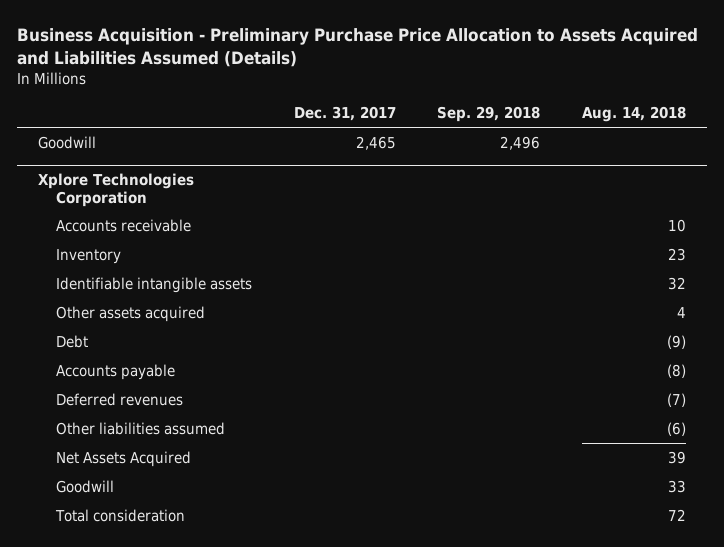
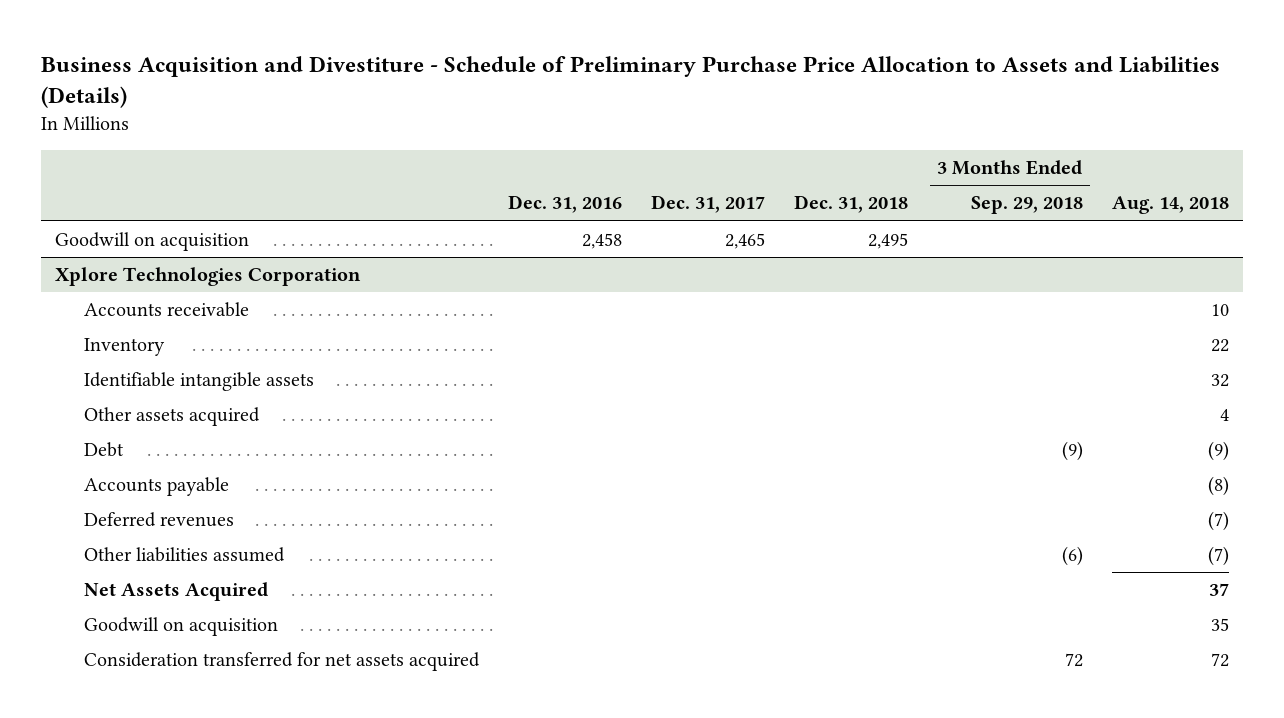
- Business Acquisition - Preliminary Purchase Price Allocation to Assets Acquired and Liabilities Assumed (Details)
+ Business Acquisition and Divestiture - Schedule of Preliminary Purchase Price Allocation to Assets and Liabilities (Details)
- | Dec. 31, 2017 | Sep. 29, 2018 | Aug. 14, 2018
+ | Dec. 31, 2016 | Dec. 31, 2017 | Dec. 31, 2018 | 3 Months Ended Sep. 29, 2018 | Aug. 14, 2018
- Goodwill | 2,465 | 2,496 |
+ Goodwill on acquisition | 2,458 | 2,465 | 2,495 | |
@ Xplore Technologies Corporation
- Inventory | | | 23
+ Inventory | | | | | 22
- Other liabilities assumed | | | (6)
- Net Assets Acquired | | | 39
- Goodwill | | | 33
- Total consideration | | | 72
+ Other liabilities assumed | | | | (6) | (7)
+ Net Assets Acquired | | | | | 37
+ Goodwill on acquisition | | | | | 35
+ Consideration transferred for net assets acquired | | | | 72 | 72

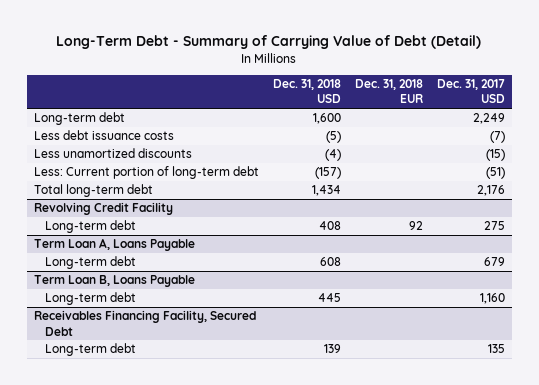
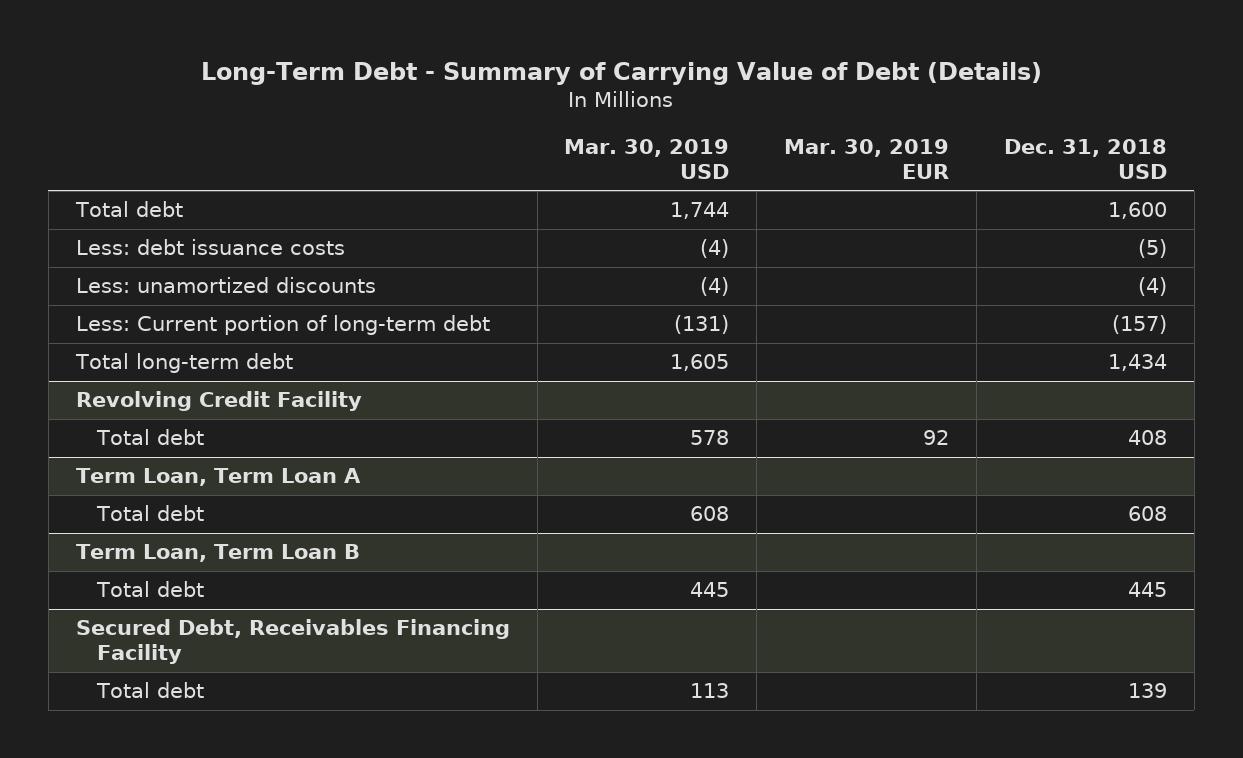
- Long-Term Debt - Summary of Carrying Value of Debt (Detail)
+ Long-Term Debt - Summary of Carrying Value of Debt (Details)
- | Dec. 31, 2018 USD | Dec. 31, 2018 EUR | Dec. 31, 2017 USD
+ | Mar. 30, 2019 USD | Mar. 30, 2019 EUR | Dec. 31, 2018 USD
- Long-term debt | 1,600 | | 2,249
- Less debt issuance costs | (5) | | (7)
- Less unamortized discounts | (4) | | (15)
+ Total debt | 1,744 | | 1,600
+ Less: debt issuance costs | (4) | | (5)
+ Less: unamortized discounts | (4) | | (4)
@ Revolving Credit Facility
- Long-term debt | 408 | 92 | 275
- Term Loan A, Loans Payable
- Long-term debt | 608 | | 679
- Term Loan B, Loans Payable
- Long-term debt | 445 | | 1,160
- Receivables Financing Facility, Secured Debt
- Long-term debt | 139 | | 135
@ Revolving Credit Facility
+ Total debt | 578 | 92 | 408
+ Term Loan, Term Loan A
+ Total debt | 608 | | 608
+ Term Loan, Term Loan B
+ Total debt | 445 | | 445
+ Secured Debt, Receivables Financing Facility
+ Total debt | 113 | | 139

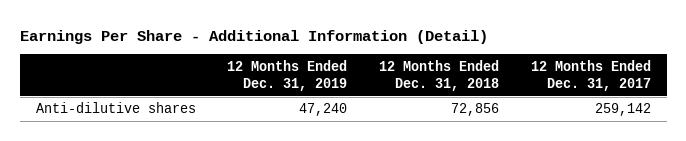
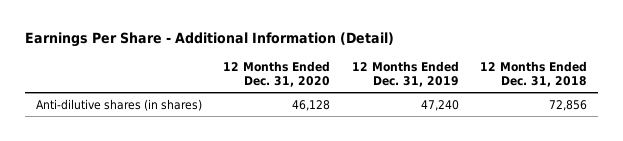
- | 12 Months Ended Dec. 31, 2019 | 12 Months Ended Dec. 31, 2018 | 12 Months Ended Dec. 31, 2017
+ | 12 Months Ended Dec. 31, 2020 | 12 Months Ended Dec. 31, 2019 | 12 Months Ended Dec. 31, 2018
- Anti-dilutive shares | 47,240 | 72,856 | 259,142
+ Anti-dilutive shares (in shares) | 46,128 | 47,240 | 72,856

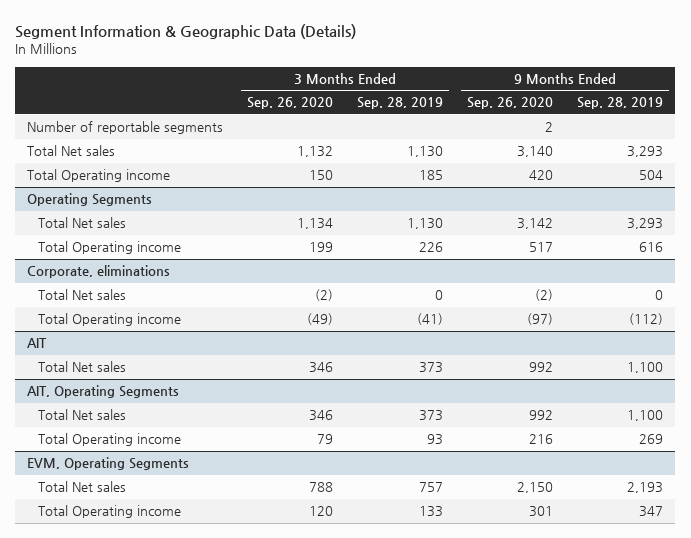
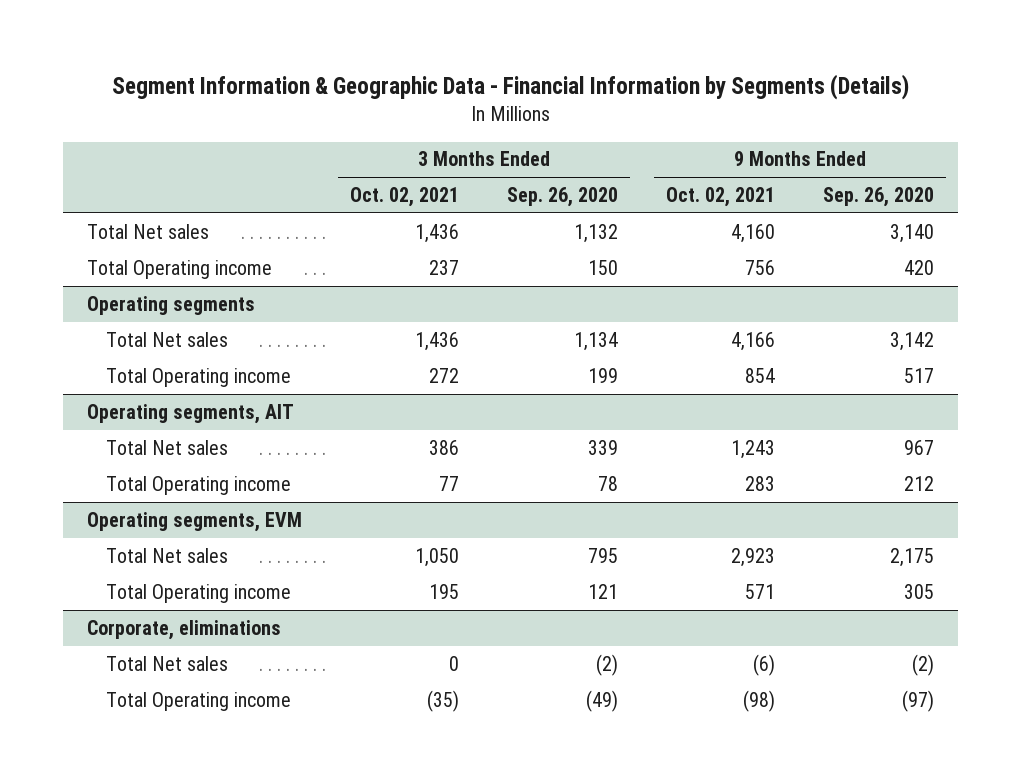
- Segment Information & Geographic Data (Details)
+ Segment Information & Geographic Data - Financial Information by Segments (Details)
- | 3 Months Ended Sep. 26, 2020 | 3 Months Ended Sep. 28, 2019 | 9 Months Ended Sep. 26, 2020 | 9 Months Ended Sep. 28, 2019
+ | 3 Months Ended Oct. 02, 2021 | 3 Months Ended Sep. 26, 2020 | 9 Months Ended Oct. 02, 2021 | 9 Months Ended Sep. 26, 2020
- Number of reportable segments | | | 2 |
- Operating Segments
+ Operating segments
+ Operating segments, AIT
+ Total Net sales | 386 | 339 | 1,243 | 967
+ Total Operating income | 77 | 78 | 283 | 212
+ Operating segments, EVM
+ Total Net sales | 1,050 | 795 | 2,923 | 2,175
+ Total Operating income | 195 | 121 | 571 | 305
- AIT
- Total Net sales | 346 | 373 | 992 | 1,100
- AIT, Operating Segments
- Total Net sales | 346 | 373 | 992 | 1,100
- Total Operating income | 79 | 93 | 216 | 269
- EVM, Operating Segments
- Total Net sales | 788 | 757 | 2,150 | 2,193
- Total Operating income | 120 | 133 | 301 | 347

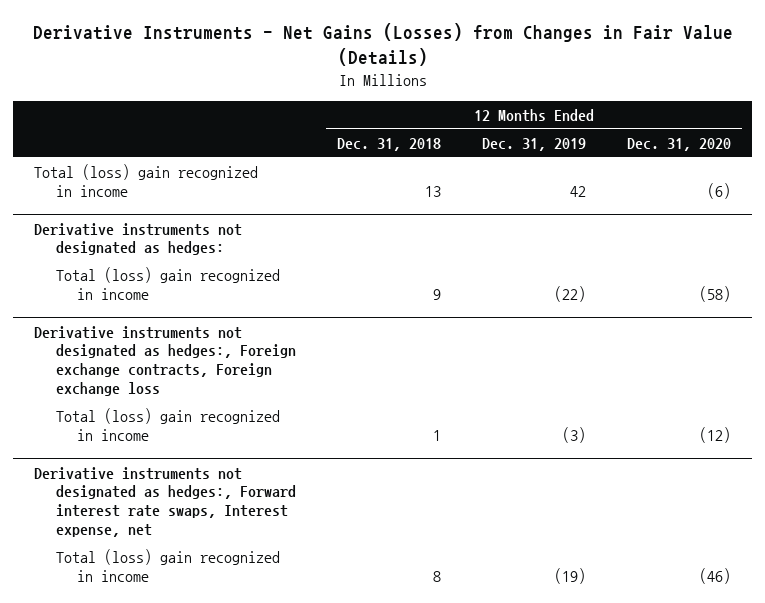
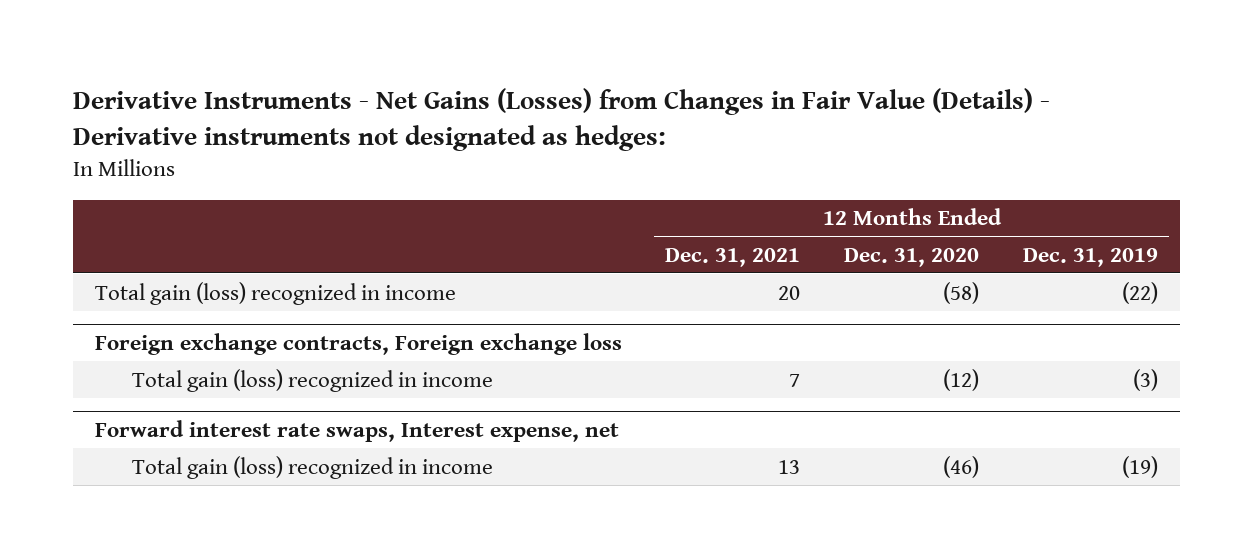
- Derivative Instruments - Net Gains (Losses) from Changes in Fair Value (Details)
+ Derivative Instruments - Net Gains (Losses) from Changes in Fair Value (Details) - Derivative instruments not designated as hedges:
- | 12 Months Ended Dec. 31, 2018 | 12 Months Ended Dec. 31, 2019 | 12 Months Ended Dec. 31, 2020
+ | 12 Months Ended Dec. 31, 2021 | 12 Months Ended Dec. 31, 2020 | 12 Months Ended Dec. 31, 2019
- Total (loss) gain recognized in income | 13 | 42 | (6)
- Derivative instruments not designated as hedges:
- Total (loss) gain recognized in income | 9 | (22) | (58)
- Derivative instruments not designated as hedges:, Foreign exchange contracts, Foreign exchange loss
- Total (loss) gain recognized in income | 1 | (3) | (12)
- Derivative instruments not designated as hedges:, Forward interest rate swaps, Interest expense, net
- Total (loss) gain recognized in income | 8 | (19) | (46)
+ Total gain (loss) recognized in income | 20 | (58) | (22)
+ Foreign exchange contracts, Foreign exchange loss
+ Total gain (loss) recognized in income | 7 | (12) | (3)
+ Forward interest rate swaps, Interest expense, net
+ Total gain (loss) recognized in income | 13 | (46) | (19)

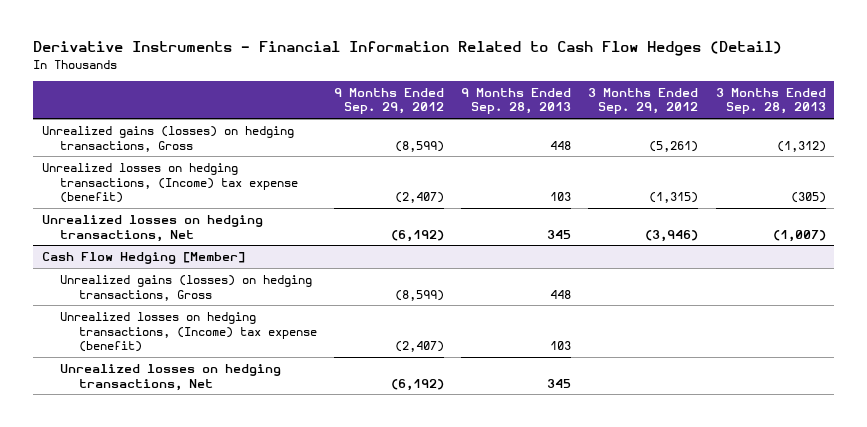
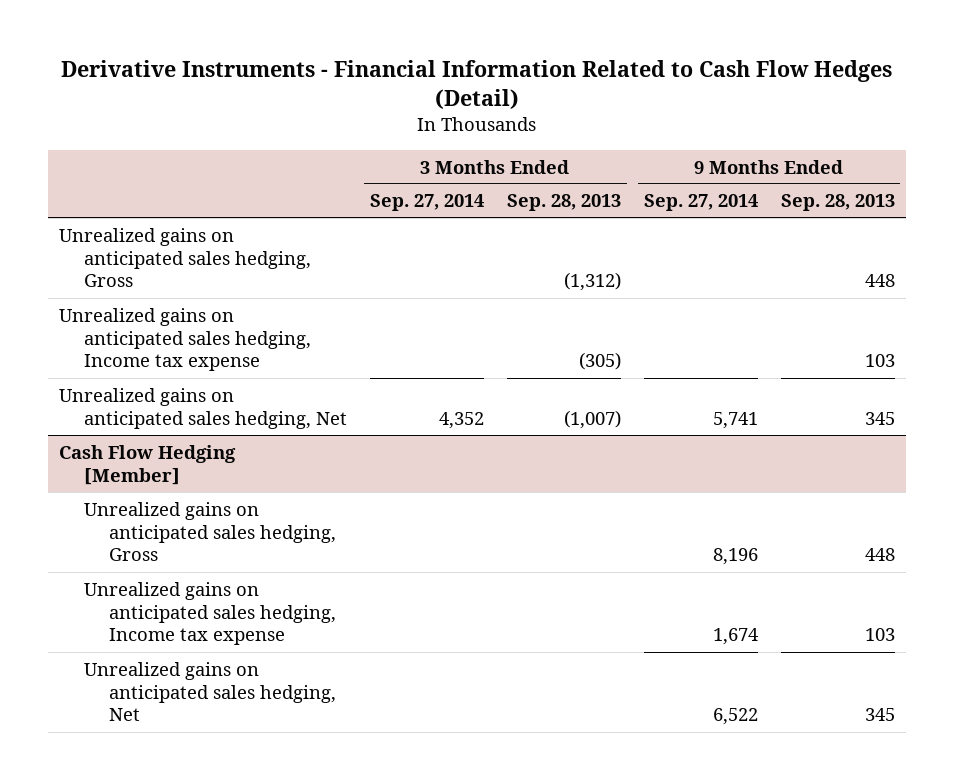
- | 9 Months Ended Sep. 29, 2012 | 9 Months Ended Sep. 28, 2013 | 3 Months Ended Sep. 29, 2012 | 3 Months Ended Sep. 28, 2013
+ | 3 Months Ended Sep. 27, 2014 | 3 Months Ended Sep. 28, 2013 | 9 Months Ended Sep. 27, 2014 | 9 Months Ended Sep. 28, 2013
- Unrealized gains (losses) on hedging transactions, Gross | (8,599) | 448 | (5,261) | (1,312)
- Unrealized losses on hedging transactions, (Income) tax expense (benefit) | (2,407) | 103 | (1,315) | (305)
- Unrealized losses on hedging transactions, Net | (6,192) | 345 | (3,946) | (1,007)
+ Unrealized gains on anticipated sales hedging, Gross | | (1,312) | | 448
+ Unrealized gains on anticipated sales hedging, Income tax expense | | (305) | | 103
+ Unrealized gains on anticipated sales hedging, Net | 4,352 | (1,007) | 5,741 | 345
@ Cash Flow Hedging [Member]
- Unrealized gains (losses) on hedging transactions, Gross | (8,599) | 448 | |
- Unrealized losses on hedging transactions, (Income) tax expense (benefit) | (2,407) | 103 | |
- Unrealized losses on hedging transactions, Net | (6,192) | 345 | |
+ Unrealized gains on anticipated sales hedging, Gross | | | 8,196 | 448
+ Unrealized gains on anticipated sales hedging, Income tax expense | | | 1,674 | 103
+ Unrealized gains on anticipated sales hedging, Net | | | 6,522 | 345

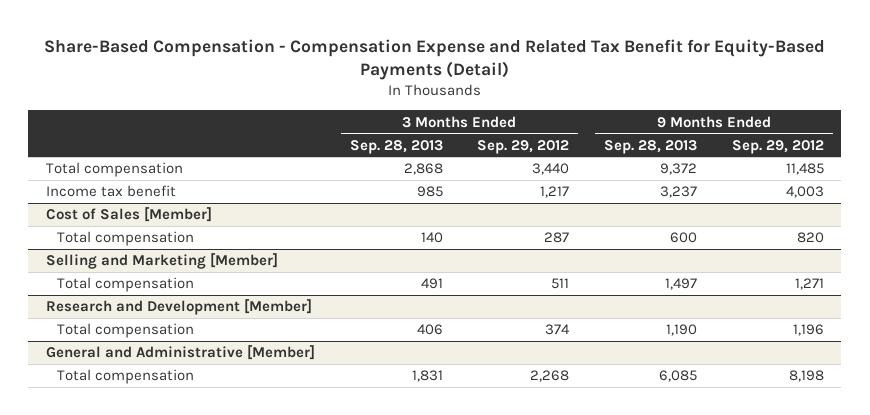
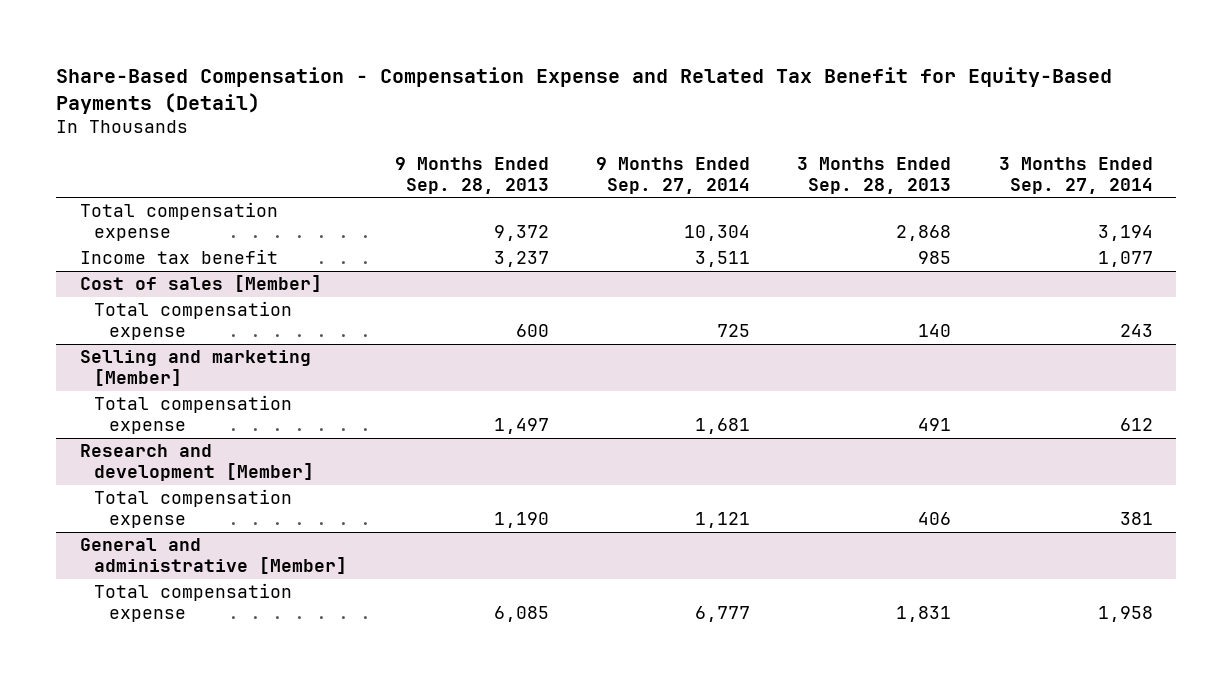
- | 3 Months Ended Sep. 28, 2013 | 3 Months Ended Sep. 29, 2012 | 9 Months Ended Sep. 28, 2013 | 9 Months Ended Sep. 29, 2012
+ | 9 Months Ended Sep. 28, 2013 | 9 Months Ended Sep. 27, 2014 | 3 Months Ended Sep. 28, 2013 | 3 Months Ended Sep. 27, 2014
- Total compensation | 2,868 | 3,440 | 9,372 | 11,485
+ Total compensation expense | 9,372 | 10,304 | 2,868 | 3,194
- Cost of Sales [Member]
- Total compensation | 140 | 287 | 600 | 820
- Selling and Marketing [Member]
- Total compensation | 491 | 511 | 1,497 | 1,271
- Research and Development [Member]
- Total compensation | 406 | 374 | 1,190 | 1,196
- General and Administrative [Member]
- Total compensation | 1,831 | 2,268 | 6,085 | 8,198
+ Cost of sales [Member]
+ Total compensation expense | 600 | 725 | 140 | 243
+ Selling and marketing [Member]
+ Total compensation expense | 1,497 | 1,681 | 491 | 612
+ Research and development [Member]
+ Total compensation expense | 1,190 | 1,121 | 406 | 381
+ General and administrative [Member]
+ Total compensation expense | 6,085 | 6,777 | 1,831 | 1,958

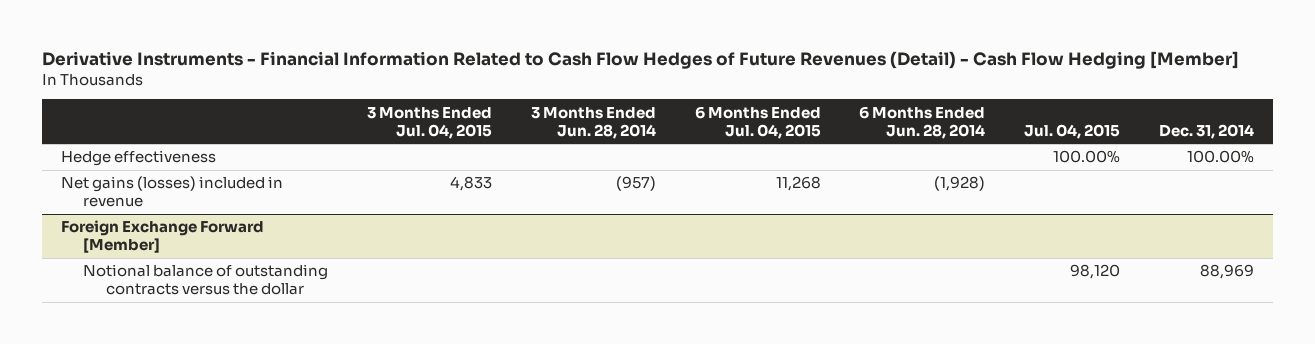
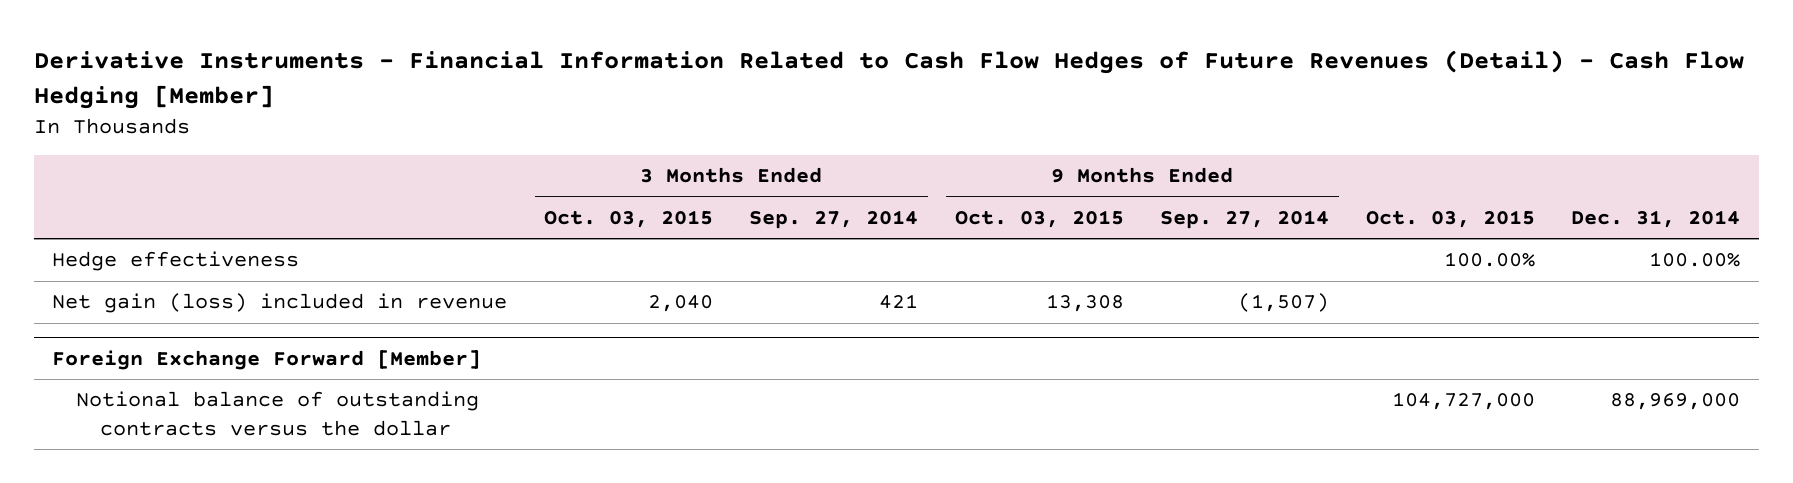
- | 3 Months Ended Jul. 04, 2015 | 3 Months Ended Jun. 28, 2014 | 6 Months Ended Jul. 04, 2015 | 6 Months Ended Jun. 28, 2014 | Jul. 04, 2015 | Dec. 31, 2014
+ | 3 Months Ended Oct. 03, 2015 | 3 Months Ended Sep. 27, 2014 | 9 Months Ended Oct. 03, 2015 | 9 Months Ended Sep. 27, 2014 | Oct. 03, 2015 | Dec. 31, 2014
- Net gains (losses) included in revenue | 4,833 | (957) | 11,268 | (1,928) | |
+ Net gain (loss) included in revenue | 2,040 | 421 | 13,308 | (1,507) | |
@ Foreign Exchange Forward [Member]
- Notional balance of outstanding contracts versus the dollar | | | | | 98,120 | 88,969
+ Notional balance of outstanding contracts versus the dollar | | | | | 104,727,000 | 88,969,000

